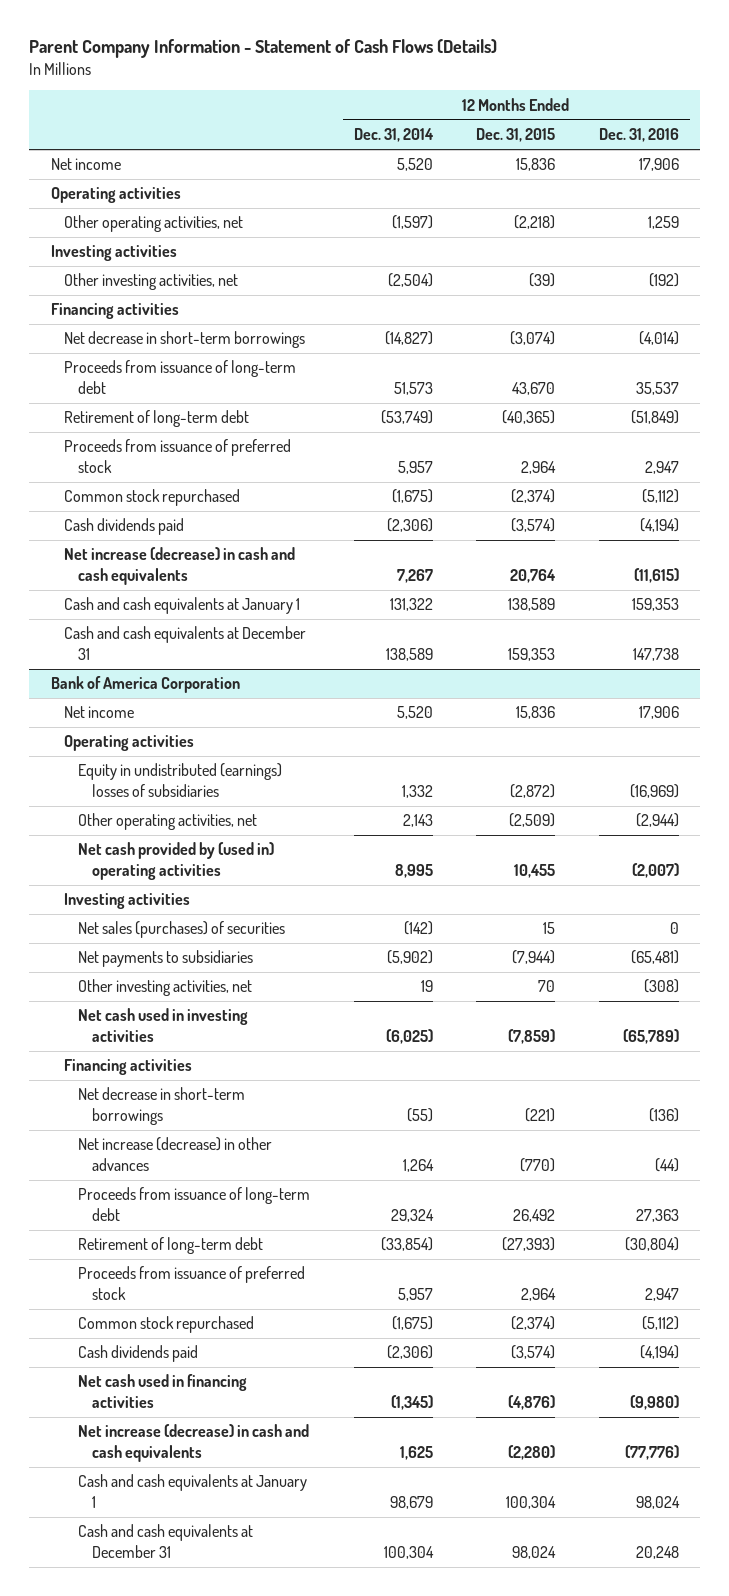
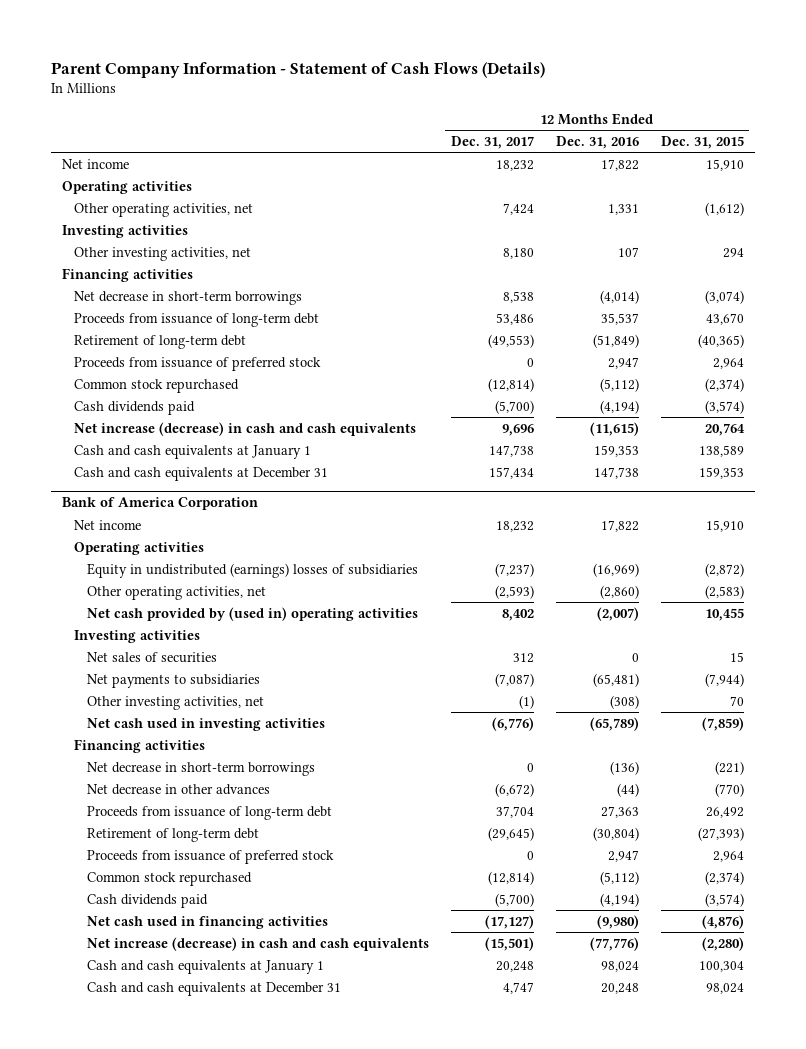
- | 12 Months Ended Dec. 31, 2014 | 12 Months Ended Dec. 31, 2015 | 12 Months Ended Dec. 31, 2016
+ | 12 Months Ended Dec. 31, 2017 | 12 Months Ended Dec. 31, 2016 | 12 Months Ended Dec. 31, 2015
- Net income | 5,520 | 15,836 | 17,906
+ Net income | 18,232 | 17,822 | 15,910
- Other operating activities, net | (1,597) | (2,218) | 1,259
+ Other operating activities, net | 7,424 | 1,331 | (1,612)
- Other investing activities, net | (2,504) | (39) | (192)
+ Other investing activities, net | 8,180 | 107 | 294
@ Bank of America Corporation
- Net income | 5,520 | 15,836 | 17,906
+ Net income | 18,232 | 17,822 | 15,910
- Other operating activities, net | 2,143 | (2,509) | (2,944)
+ Other operating activities, net | (2,593) | (2,860) | (2,583)
- Net sales (purchases) of securities | (142) | 15 | 0
+ Net sales of securities | 312 | 0 | 15
- Net increase (decrease) in other advances | 1,264 | (770) | (44)
+ Net decrease in other advances | (6,672) | (44) | (770)

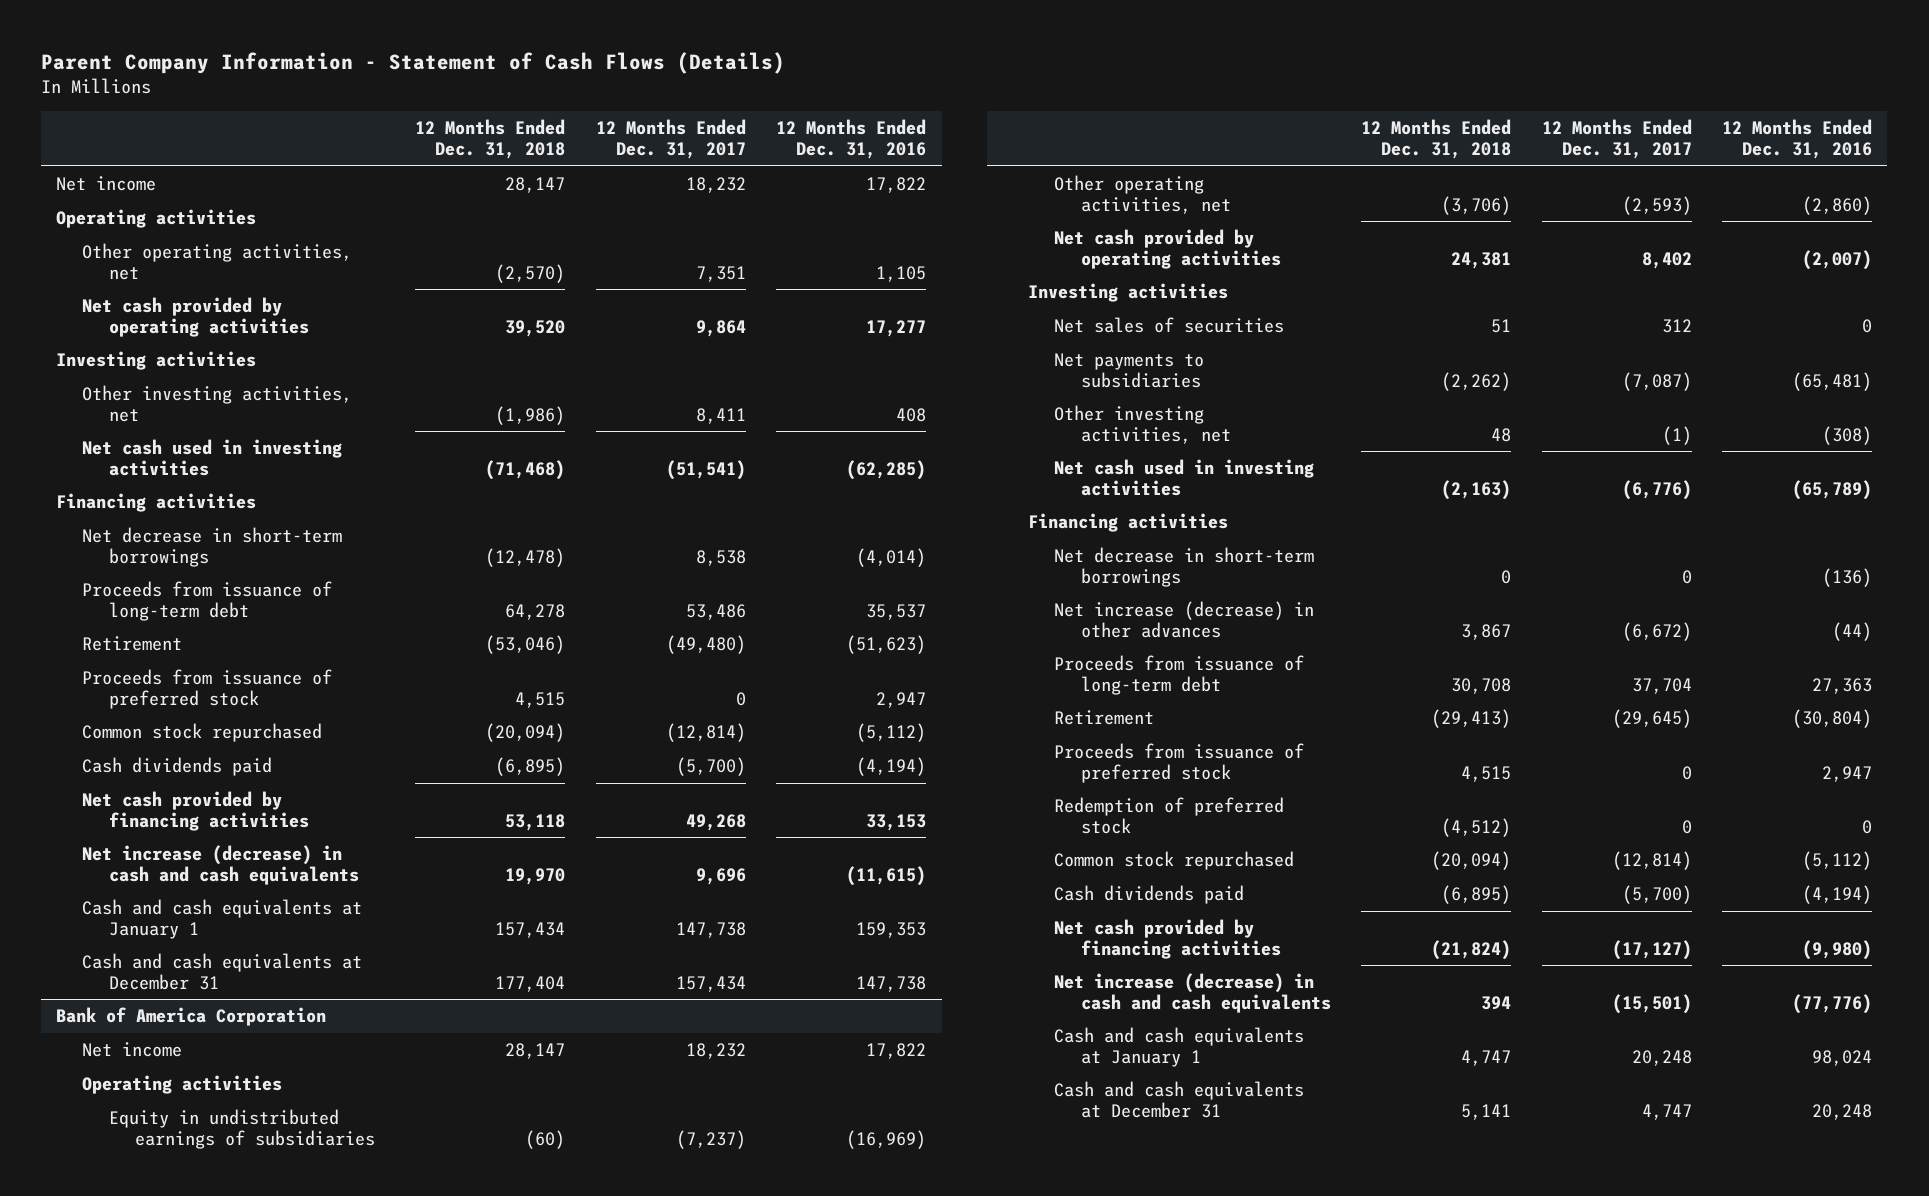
- | 12 Months Ended Dec. 31, 2017 | 12 Months Ended Dec. 31, 2016 | 12 Months Ended Dec. 31, 2015
+ | 12 Months Ended Dec. 31, 2018 | 12 Months Ended Dec. 31, 2017 | 12 Months Ended Dec. 31, 2016
- Other operating activities, net | 7,424 | 1,331 | (1,612)
+ Other operating activities, net | (2,570) | 7,351 | 1,105
+ Net cash provided by operating activities | 39,520 | 9,864 | 17,277
- Other investing activities, net | 8,180 | 107 | 294
+ Other investing activities, net | (1,986) | 8,411 | 408
+ Net cash used in investing activities | (71,468) | (51,541) | (62,285)
- Retirement of long-term debt | (49,553) | (51,849) | (40,365)
+ Retirement | (53,046) | (49,480) | (51,623)
+ Net cash provided by financing activities | 53,118 | 49,268 | 33,153
@ Bank of America Corporation
- Equity in undistributed (earnings) losses of subsidiaries | (7,237) | (16,969) | (2,872)
+ Equity in undistributed earnings of subsidiaries | (60) | (7,237) | (16,969)
- Net cash provided by (used in) operating activities | 8,402 | (2,007) | 10,455
+ Net cash provided by operating activities | 24,381 | 8,402 | (2,007)
- Net decrease in other advances | (6,672) | (44) | (770)
+ Net increase (decrease) in other advances | 3,867 | (6,672) | (44)
- Retirement of long-term debt | (29,645) | (30,804) | (27,393)
+ Retirement | (29,413) | (29,645) | (30,804)
+ Redemption of preferred stock | (4,512) | 0 | 0
- Net cash used in financing activities | (17,127) | (9,980) | (4,876)
+ Net cash provided by financing activities | (21,824) | (17,127) | (9,980)

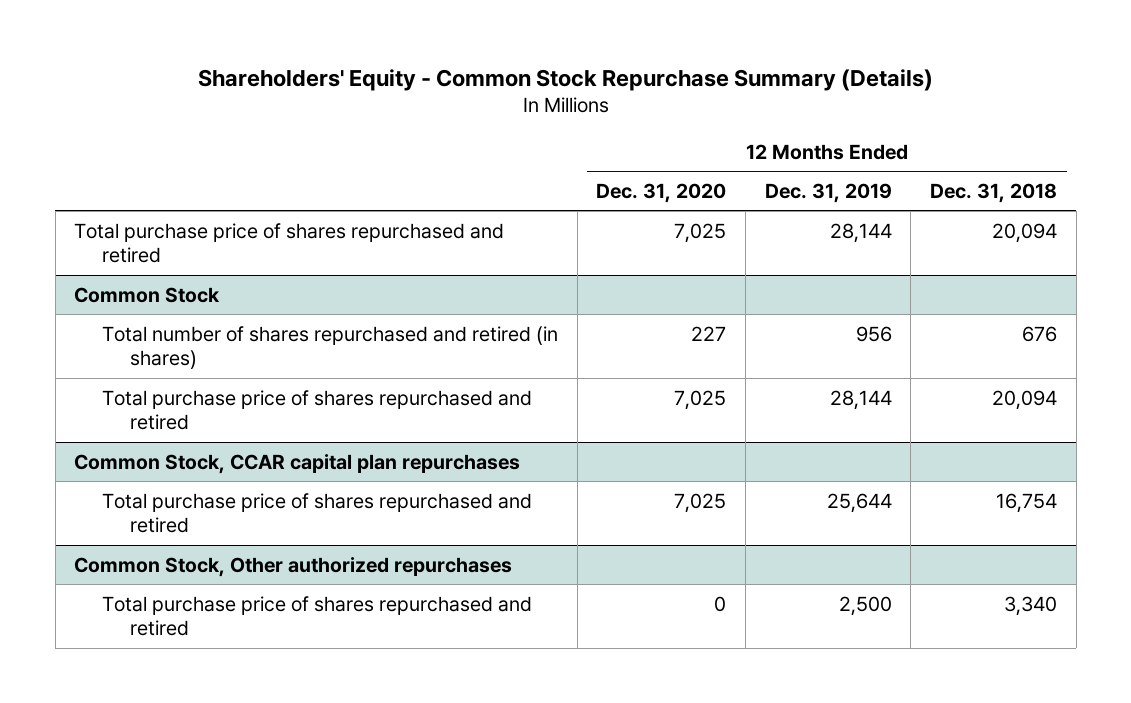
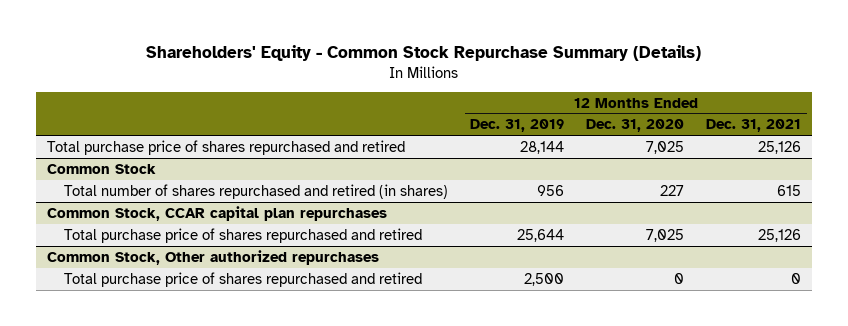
- | 12 Months Ended Dec. 31, 2020 | 12 Months Ended Dec. 31, 2019 | 12 Months Ended Dec. 31, 2018
+ | 12 Months Ended Dec. 31, 2019 | 12 Months Ended Dec. 31, 2020 | 12 Months Ended Dec. 31, 2021
@ Common Stock
- Total purchase price of shares repurchased and retired | 7,025 | 28,144 | 20,094

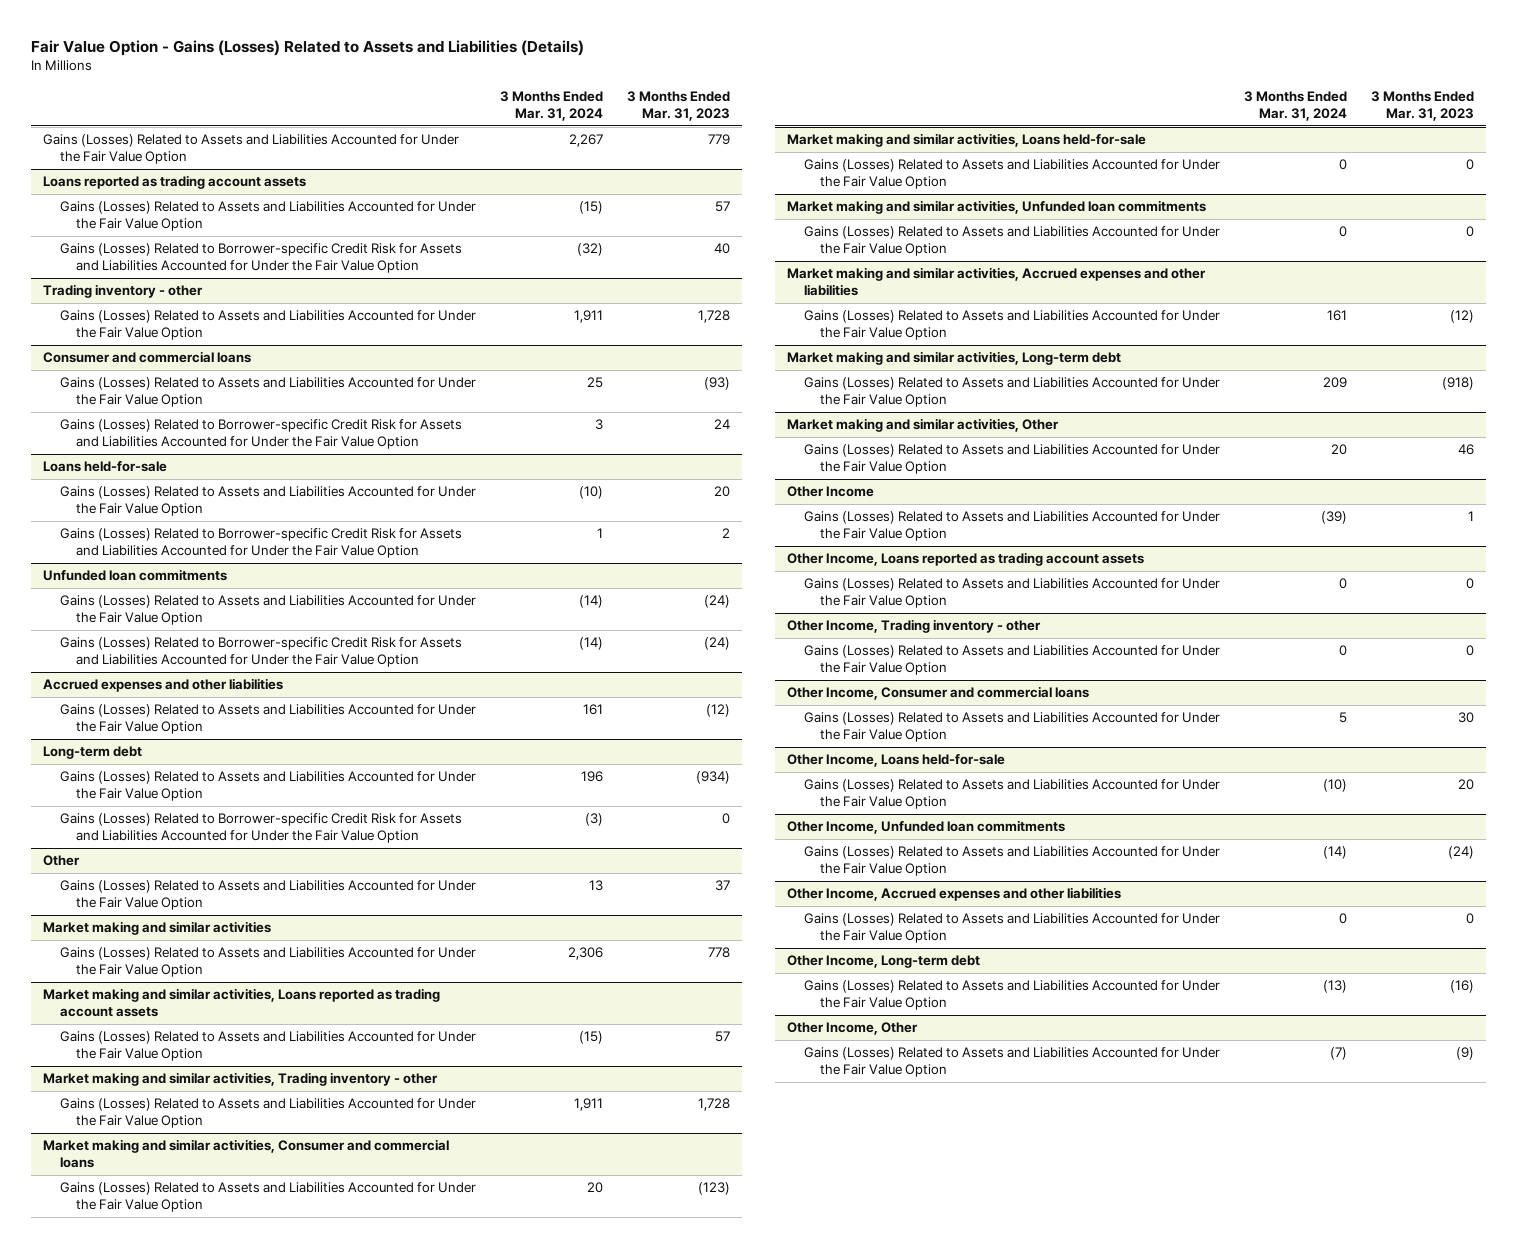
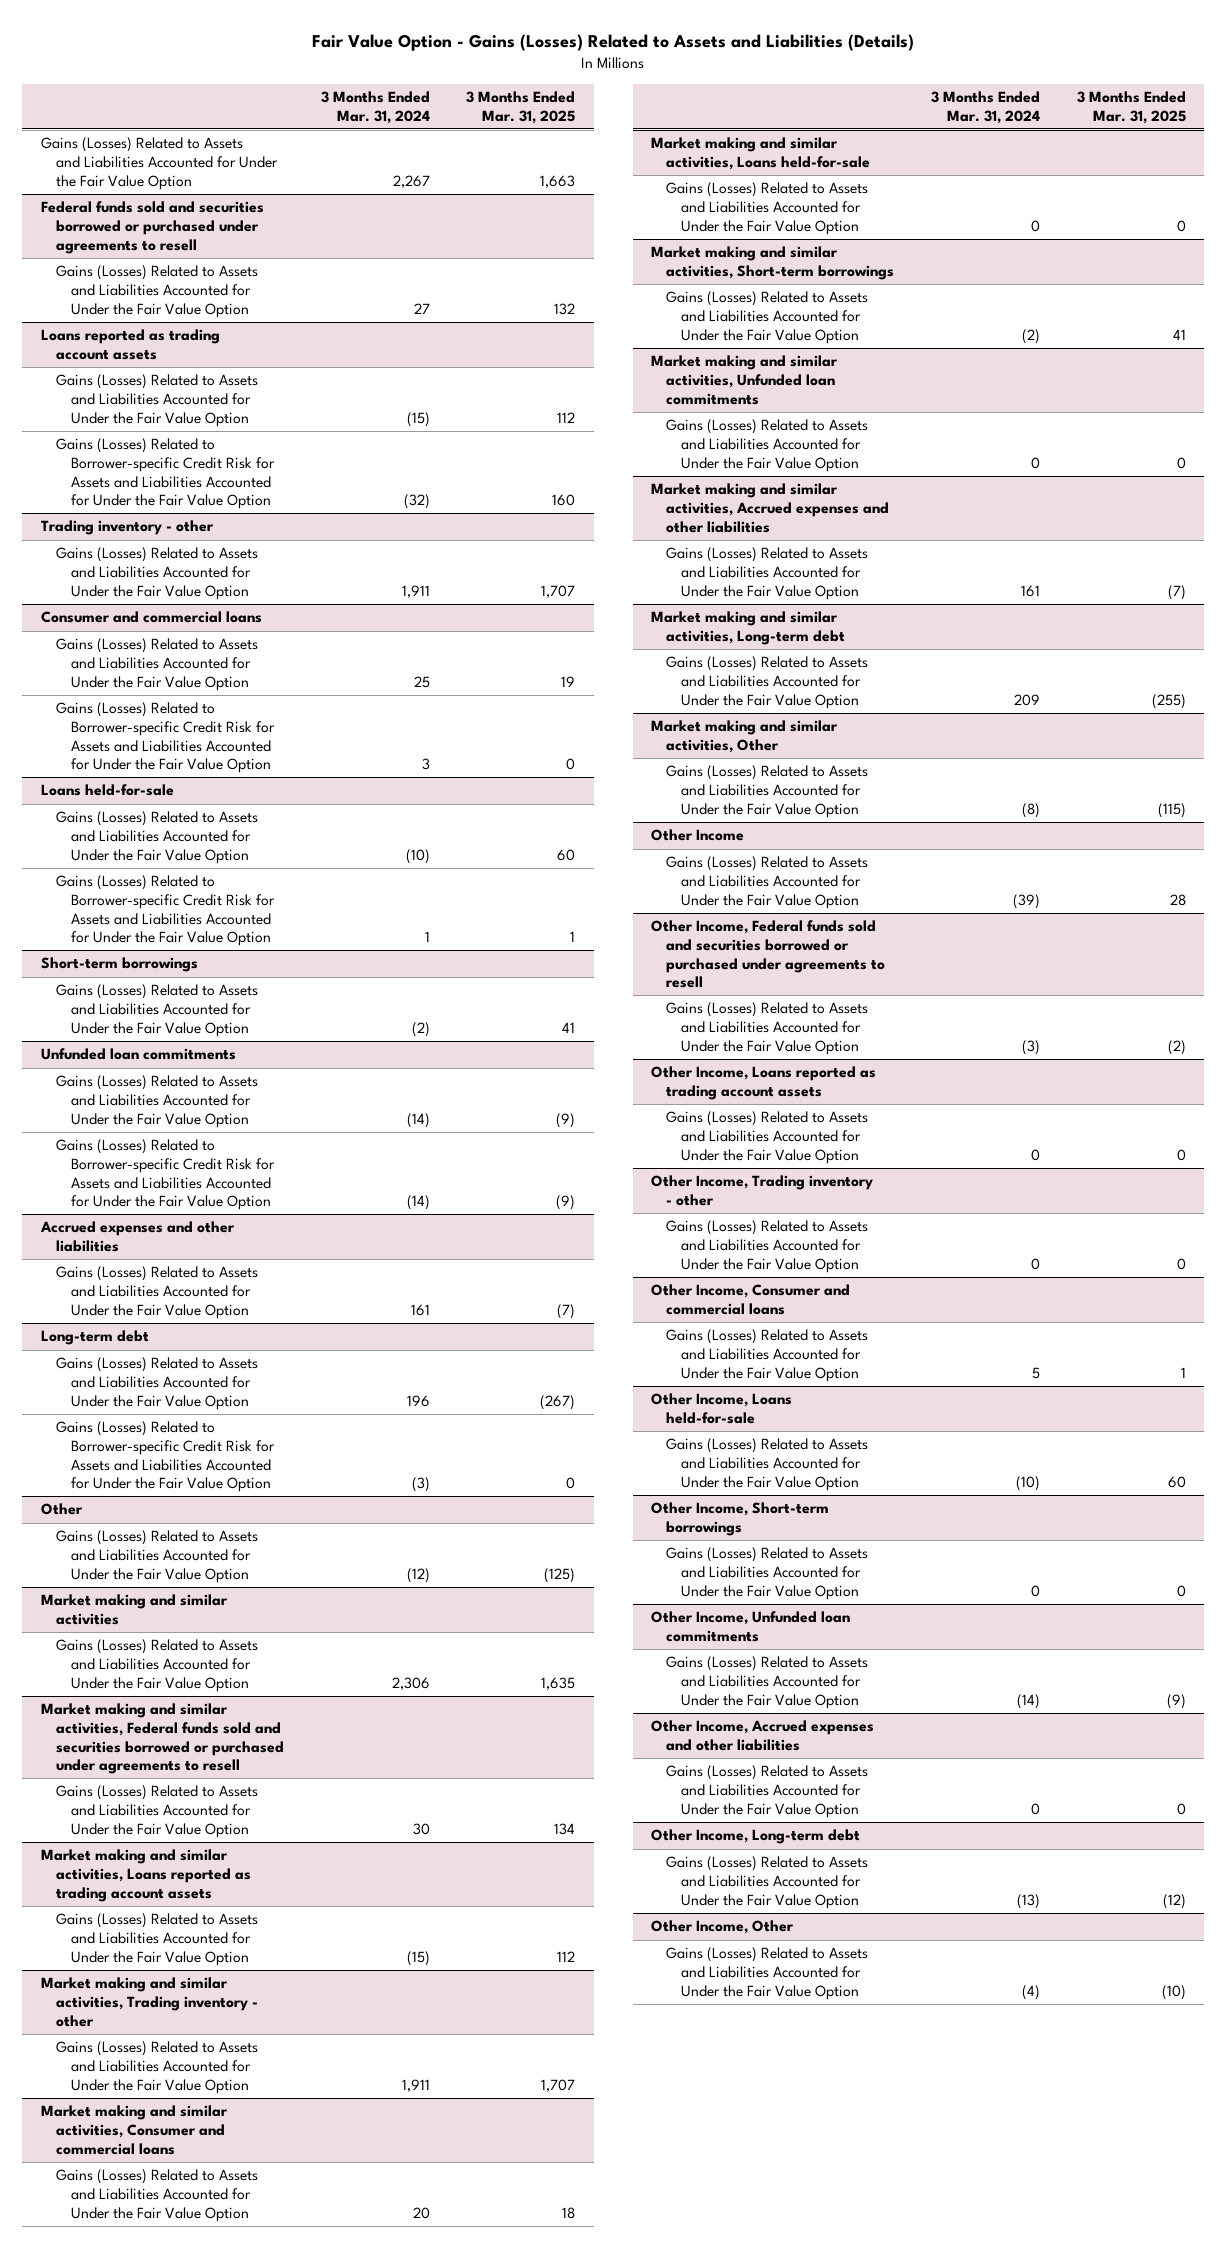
- | 3 Months Ended Mar. 31, 2024 | 3 Months Ended Mar. 31, 2023
+ | 3 Months Ended Mar. 31, 2024 | 3 Months Ended Mar. 31, 2025
+ Federal funds sold and securities borrowed or purchased under agreements to resell
+ Gains (Losses) Related to Assets and Liabilities Accounted for Under the Fair Value Option | 27 | 132
+ Short-term borrowings
+ Gains (Losses) Related to Assets and Liabilities Accounted for Under the Fair Value Option | (2) | 41
@ Other
- Gains (Losses) Related to Assets and Liabilities Accounted for Under the Fair Value Option | 13 | 37
+ Gains (Losses) Related to Assets and Liabilities Accounted for Under the Fair Value Option | (12) | (125)
+ Market making and similar activities, Federal funds sold and securities borrowed or purchased under agreements to resell
+ Gains (Losses) Related to Assets and Liabilities Accounted for Under the Fair Value Option | 30 | 134
+ Market making and similar activities, Short-term borrowings
+ Gains (Losses) Related to Assets and Liabilities Accounted for Under the Fair Value Option | (2) | 41
@ Market making and similar activities, Other
- Gains (Losses) Related to Assets and Liabilities Accounted for Under the Fair Value Option | 20 | 46
+ Gains (Losses) Related to Assets and Liabilities Accounted for Under the Fair Value Option | (8) | (115)
+ Other Income, Federal funds sold and securities borrowed or purchased under agreements to resell
+ Gains (Losses) Related to Assets and Liabilities Accounted for Under the Fair Value Option | (3) | (2)
+ Other Income, Short-term borrowings
+ Gains (Losses) Related to Assets and Liabilities Accounted for Under the Fair Value Option | 0 | 0
@ Other Income, Other
- Gains (Losses) Related to Assets and Liabilities Accounted for Under the Fair Value Option | (7) | (9)
+ Gains (Losses) Related to Assets and Liabilities Accounted for Under the Fair Value Option | (4) | (10)

